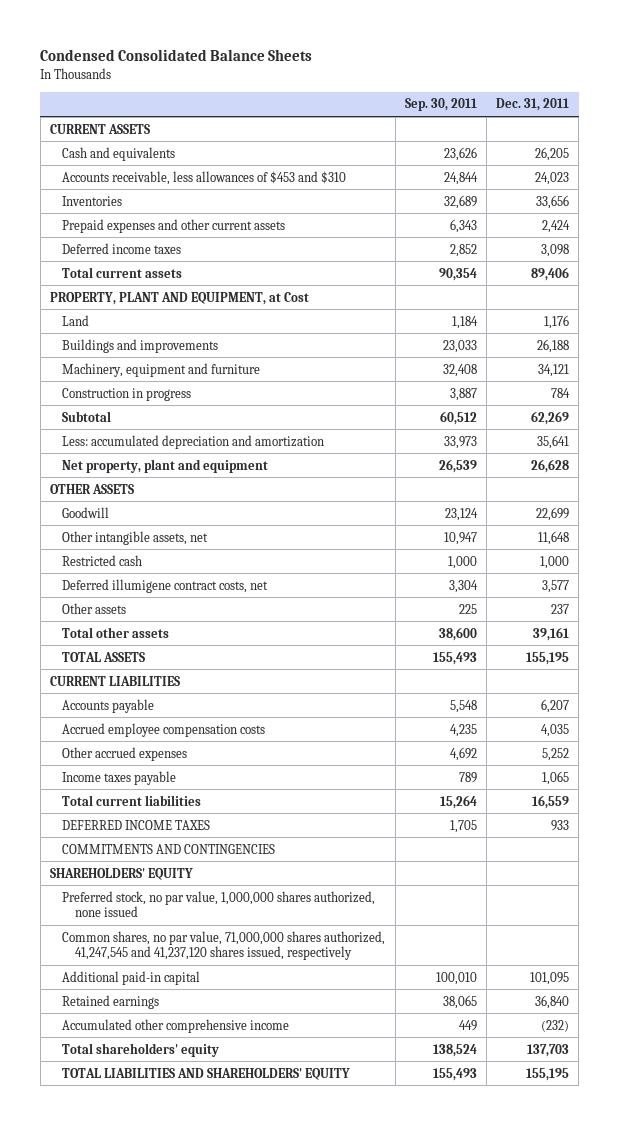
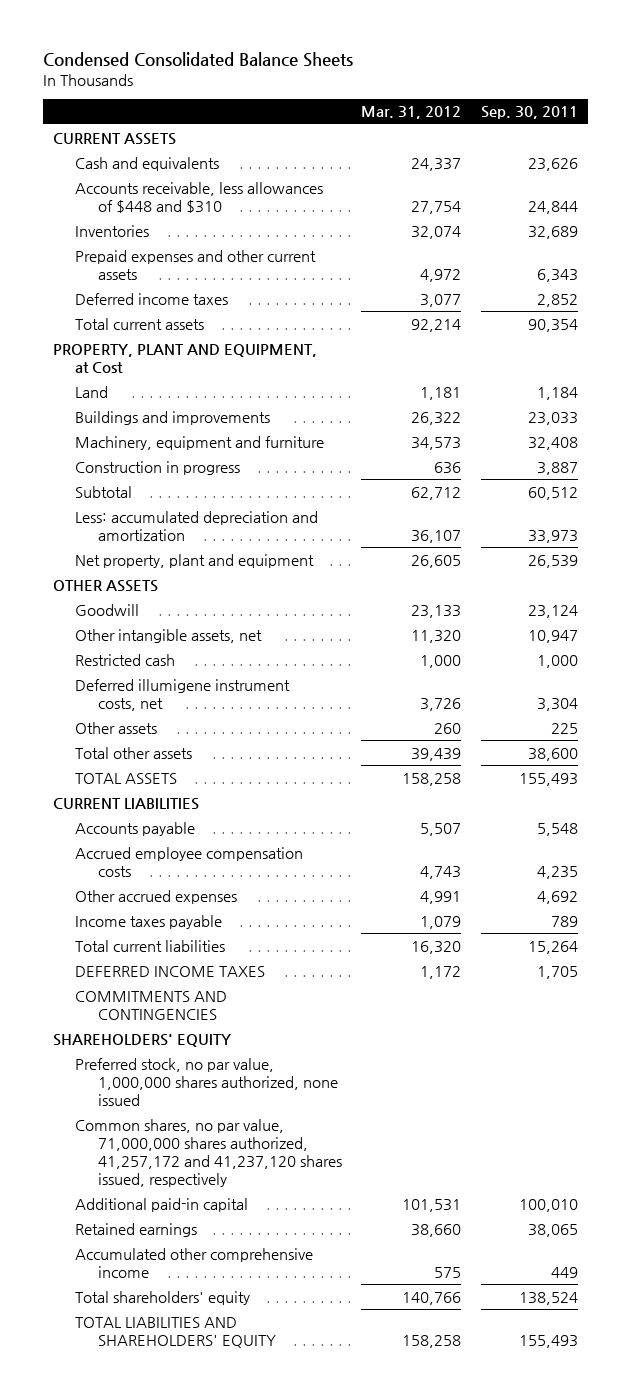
- | Sep. 30, 2011 | Dec. 31, 2011
+ | Mar. 31, 2012 | Sep. 30, 2011
- Accounts receivable, less allowances of $453 and $310 | 24,844 | 24,023
+ Accounts receivable, less allowances of $448 and $310 | 27,754 | 24,844
- Deferred illumigene contract costs, net | 3,304 | 3,577
+ Deferred illumigene instrument costs, net | 3,726 | 3,304
- Common shares, no par value, 71,000,000 shares authorized, 41,247,545 and 41,237,120 shares issued, respectively
+ Common shares, no par value, 71,000,000 shares authorized, 41,257,172 and 41,237,120 shares issued, respectively

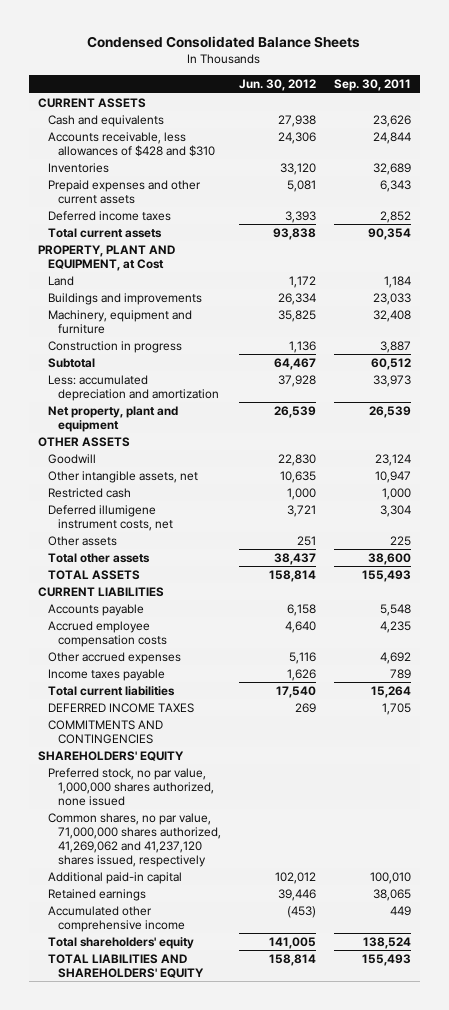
- | Mar. 31, 2012 | Sep. 30, 2011
+ | Jun. 30, 2012 | Sep. 30, 2011
- Accounts receivable, less allowances of $448 and $310 | 27,754 | 24,844
+ Accounts receivable, less allowances of $428 and $310 | 24,306 | 24,844
- Common shares, no par value, 71,000,000 shares authorized, 41,257,172 and 41,237,120 shares issued, respectively
+ Common shares, no par value, 71,000,000 shares authorized, 41,269,062 and 41,237,120 shares issued, respectively

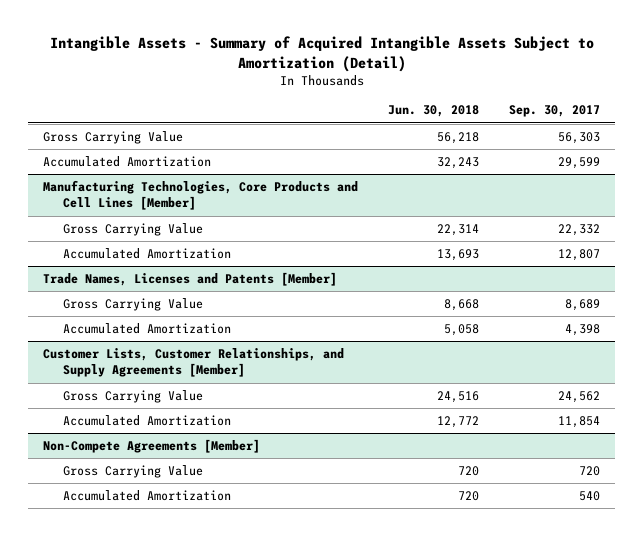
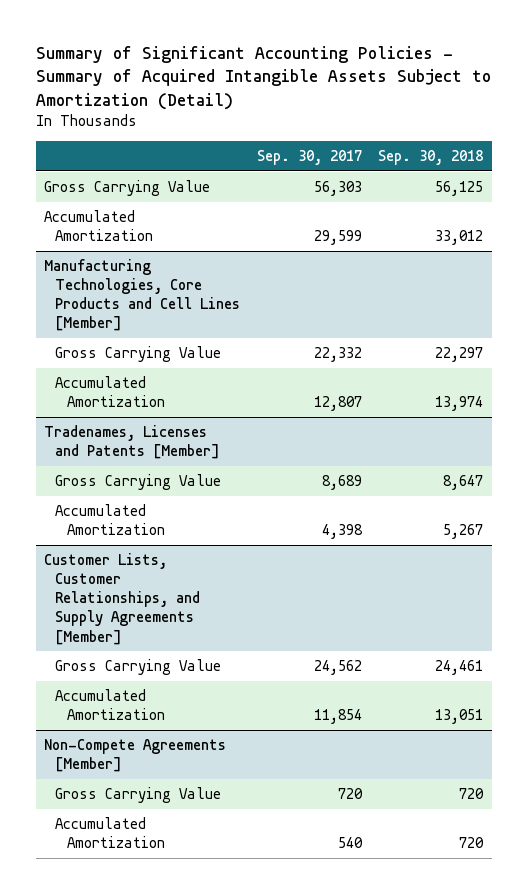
- Intangible Assets - Summary of Acquired Intangible Assets Subject to Amortization (Detail)
+ Summary of Significant Accounting Policies - Summary of Acquired Intangible Assets Subject to Amortization (Detail)
- | Jun. 30, 2018 | Sep. 30, 2017
+ | Sep. 30, 2017 | Sep. 30, 2018
- Trade Names, Licenses and Patents [Member]
+ Tradenames, Licenses and Patents [Member]

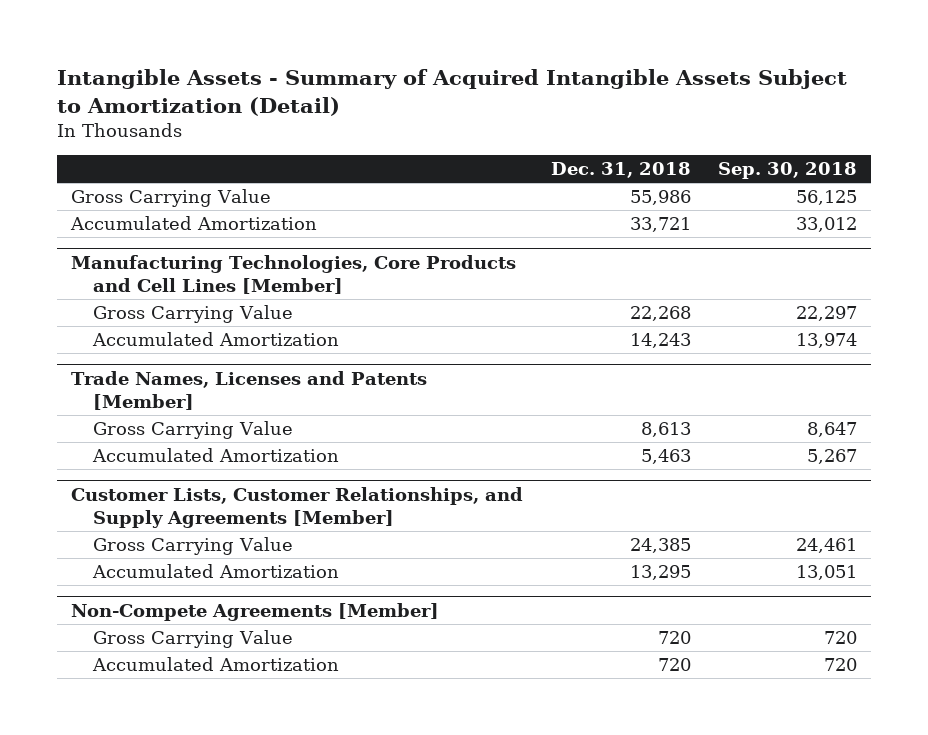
- Summary of Significant Accounting Policies - Summary of Acquired Intangible Assets Subject to Amortization (Detail)
+ Intangible Assets - Summary of Acquired Intangible Assets Subject to Amortization (Detail)
- | Sep. 30, 2017 | Sep. 30, 2018
+ | Dec. 31, 2018 | Sep. 30, 2018
- Tradenames, Licenses and Patents [Member]
+ Trade Names, Licenses and Patents [Member]

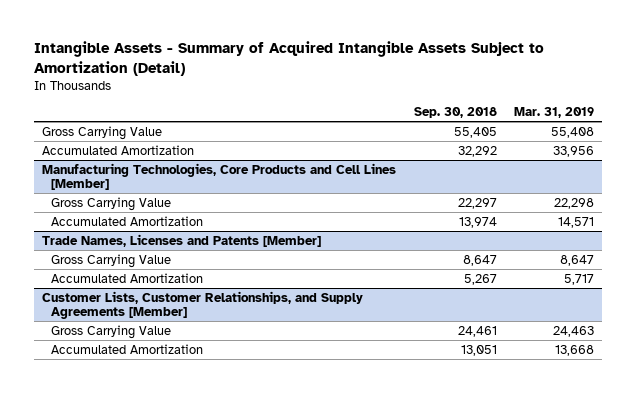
- | Dec. 31, 2018 | Sep. 30, 2018
+ | Sep. 30, 2018 | Mar. 31, 2019
- Gross Carrying Value | 55,986 | 56,125
- Accumulated Amortization | 33,721 | 33,012
+ Gross Carrying Value | 55,405 | 55,408
+ Accumulated Amortization | 32,292 | 33,956
- Non-Compete Agreements [Member]
- Gross Carrying Value | 720 | 720
- Accumulated Amortization | 720 | 720

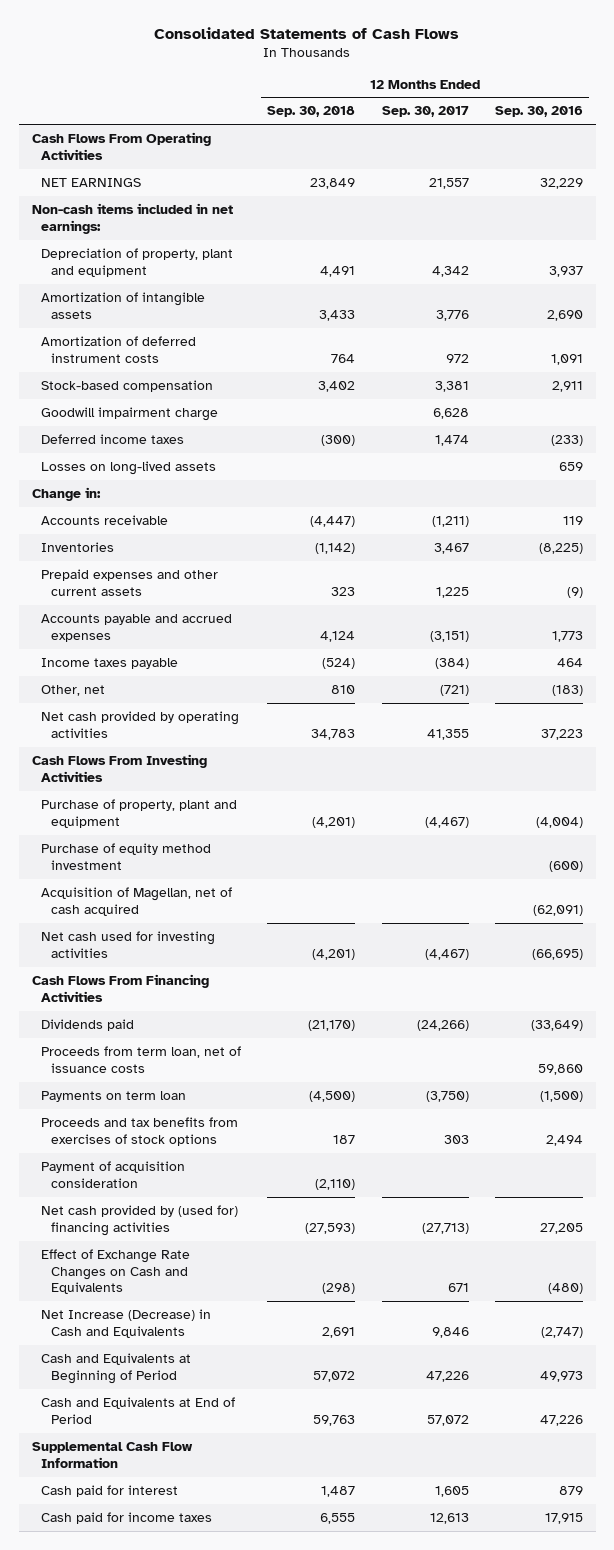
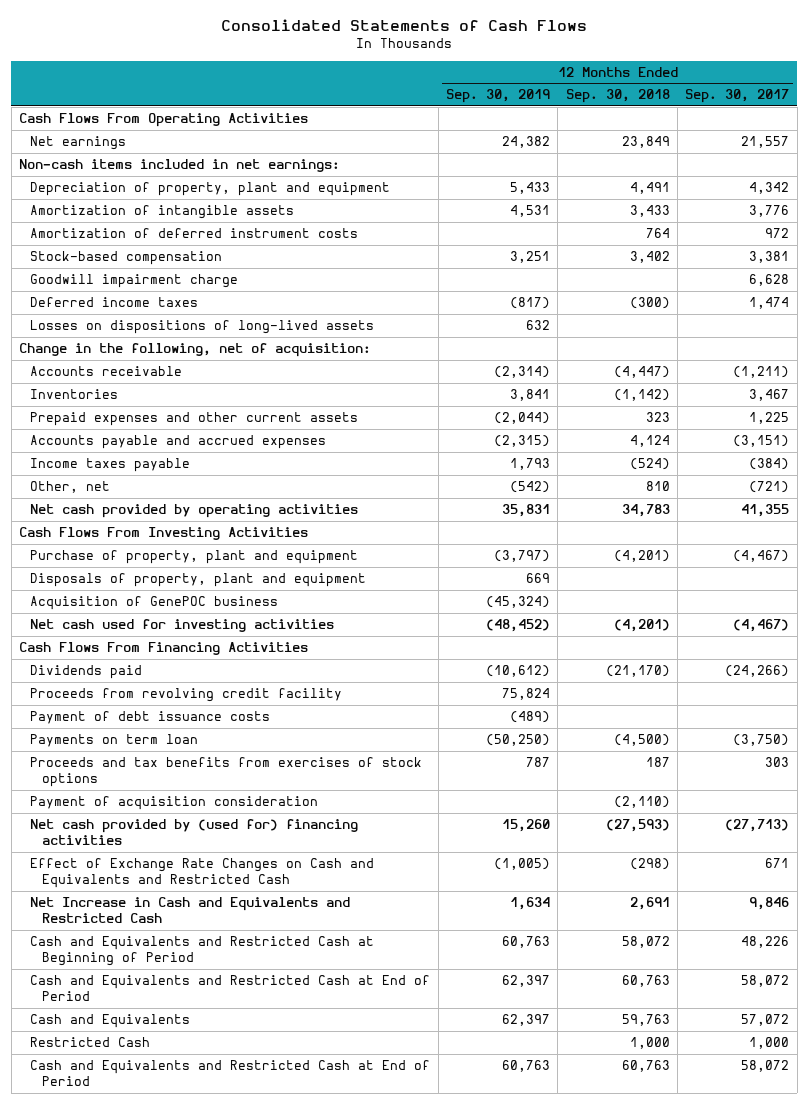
- | 12 Months Ended Sep. 30, 2018 | 12 Months Ended Sep. 30, 2017 | 12 Months Ended Sep. 30, 2016
+ | 12 Months Ended Sep. 30, 2019 | 12 Months Ended Sep. 30, 2018 | 12 Months Ended Sep. 30, 2017
- NET EARNINGS | 23,849 | 21,557 | 32,229
+ Net earnings | 24,382 | 23,849 | 21,557
- Losses on long-lived assets | | | 659
- Change in:
+ Losses on dispositions of long-lived assets | 632 | |
+ Change in the following, net of acquisition:
- Purchase of equity method investment | | | (600)
- Acquisition of Magellan, net of cash acquired | | | (62,091)
+ Disposals of property, plant and equipment | 669 | |
+ Acquisition of GenePOC business | (45,324) | |
- Proceeds from term loan, net of issuance costs | | | 59,860
+ Proceeds from revolving credit facility | 75,824 | |
+ Payment of debt issuance costs | (489) | |
- Effect of Exchange Rate Changes on Cash and Equivalents | (298) | 671 | (480)
- Net Increase (Decrease) in Cash and Equivalents | 2,691 | 9,846 | (2,747)
- Cash and Equivalents at Beginning of Period | 57,072 | 47,226 | 49,973
- Cash and Equivalents at End of Period | 59,763 | 57,072 | 47,226
- Supplemental Cash Flow Information
- Cash paid for interest | 1,487 | 1,605 | 879
- Cash paid for income taxes | 6,555 | 12,613 | 17,915
+ Effect of Exchange Rate Changes on Cash and Equivalents and Restricted Cash | (1,005) | (298) | 671
+ Net Increase in Cash and Equivalents and Restricted Cash | 1,634 | 2,691 | 9,846
+ Cash and Equivalents and Restricted Cash at Beginning of Period | 60,763 | 58,072 | 48,226
+ Cash and Equivalents and Restricted Cash at End of Period | 62,397 | 60,763 | 58,072
+ Cash and Equivalents | 62,397 | 59,763 | 57,072
+ Restricted Cash | | 1,000 | 1,000
+ Cash and Equivalents and Restricted Cash at End of Period | 60,763 | 60,763 | 58,072

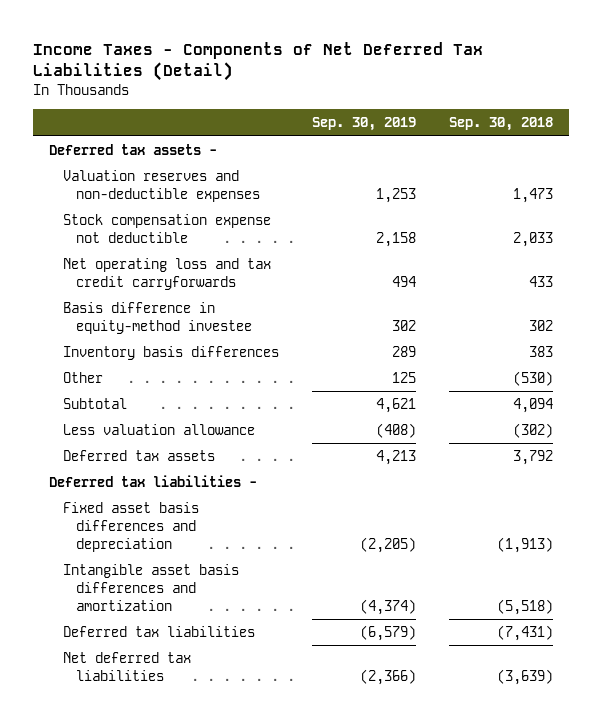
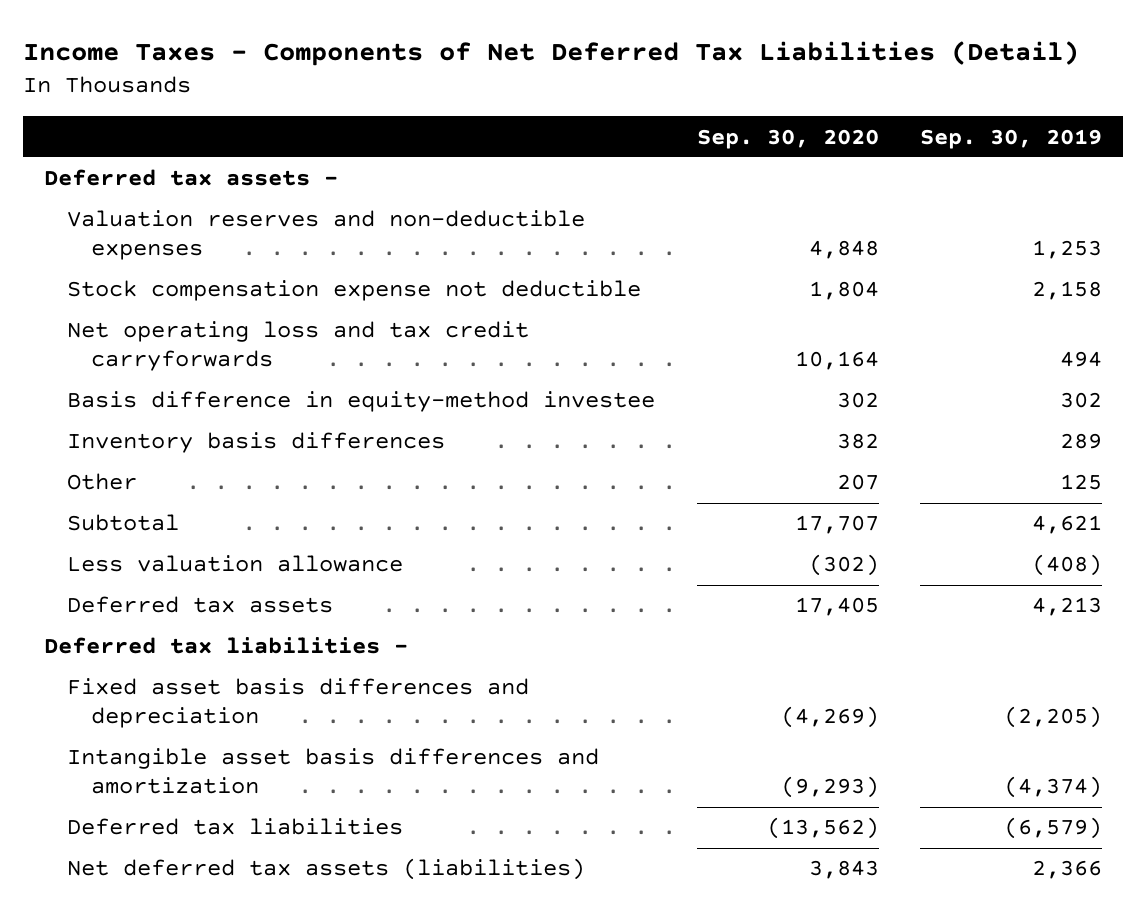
- | Sep. 30, 2019 | Sep. 30, 2018
+ | Sep. 30, 2020 | Sep. 30, 2019
- Net deferred tax liabilities | (2,366) | (3,639)
+ Net deferred tax assets (liabilities) | 3,843 | 2,366

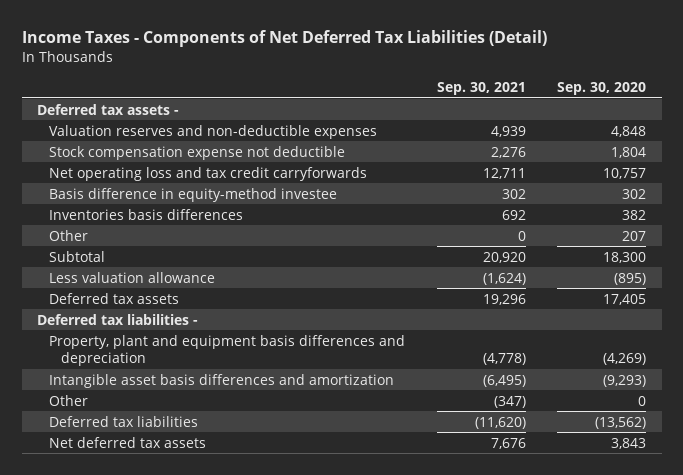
- | Sep. 30, 2020 | Sep. 30, 2019
+ | Sep. 30, 2021 | Sep. 30, 2020
- Net operating loss and tax credit carryforwards | 10,164 | 494
+ Net operating loss and tax credit carryforwards | 12,711 | 10,757
- Inventory basis differences | 382 | 289
+ Inventories basis differences | 692 | 382
- Subtotal | 17,707 | 4,621
- Less valuation allowance | (302) | (408)
+ Subtotal | 20,920 | 18,300
+ Less valuation allowance | (1,624) | (895)
- Fixed asset basis differences and depreciation | (4,269) | (2,205)
+ Property, plant and equipment basis differences and depreciation | (4,778) | (4,269)
+ Other | (347) | 0
- Net deferred tax assets (liabilities) | 3,843 | 2,366
+ Net deferred tax assets | 7,676 | 3,843

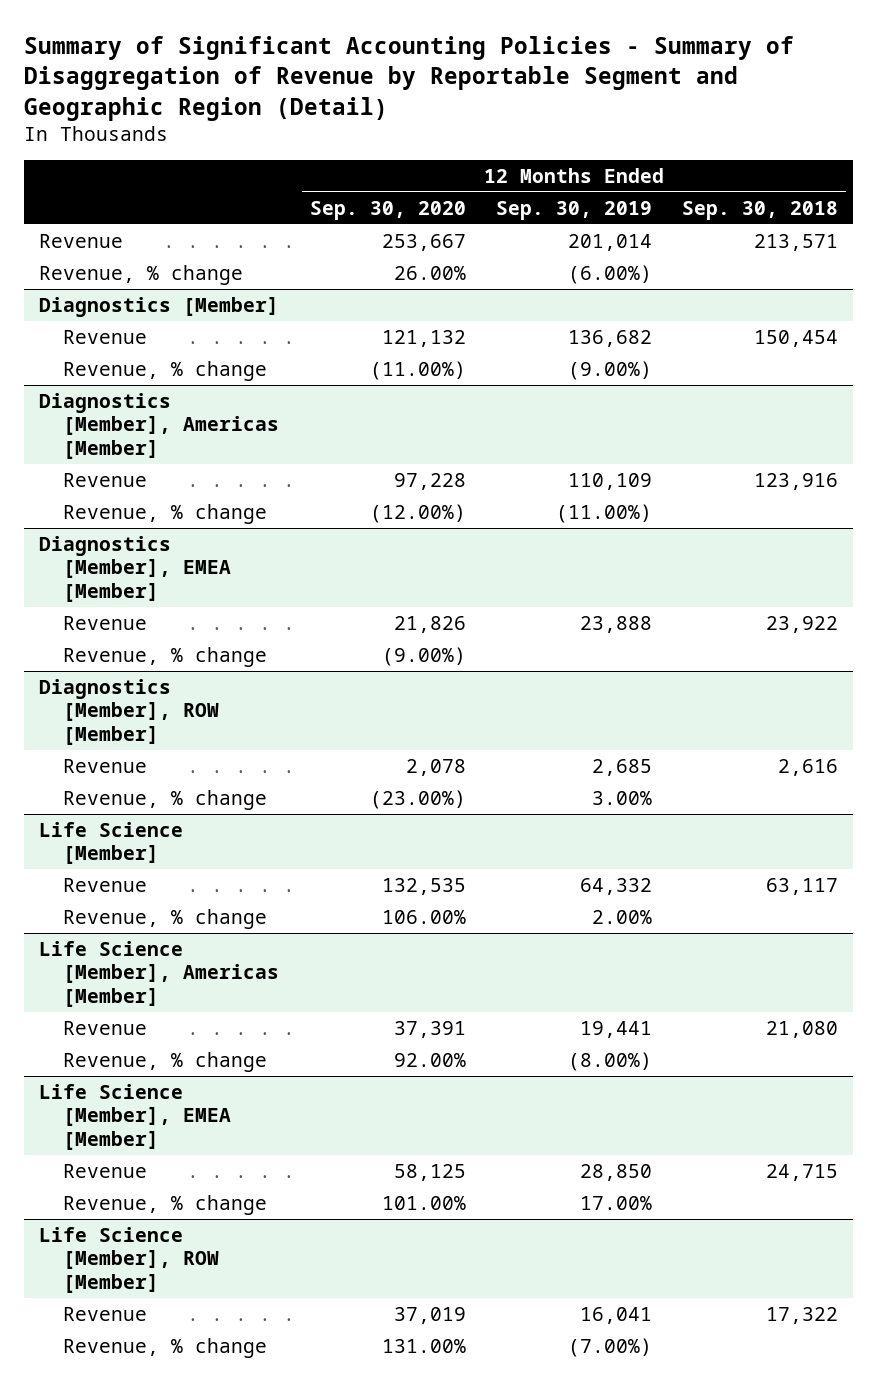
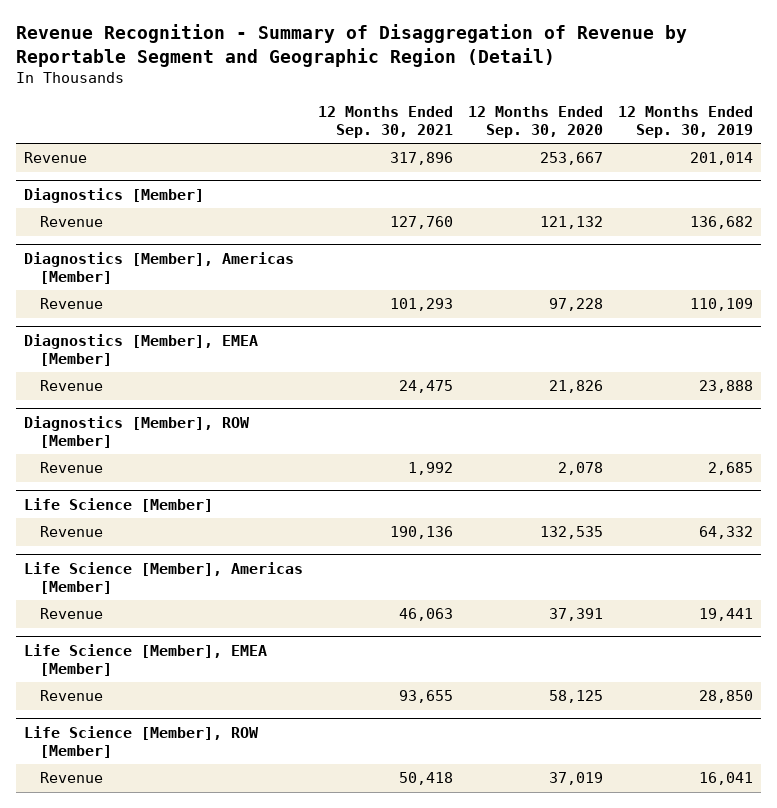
- Summary of Significant Accounting Policies - Summary of Disaggregation of Revenue by Reportable Segment and Geographic Region (Detail)
+ Revenue Recognition - Summary of Disaggregation of Revenue by Reportable Segment and Geographic Region (Detail)
- | 12 Months Ended Sep. 30, 2020 | 12 Months Ended Sep. 30, 2019 | 12 Months Ended Sep. 30, 2018
+ | 12 Months Ended Sep. 30, 2021 | 12 Months Ended Sep. 30, 2020 | 12 Months Ended Sep. 30, 2019
- Revenue, % change | 26.00% | (6.00%) |
@ Diagnostics [Member]
- Revenue, % change | (11.00%) | (9.00%) |
@ Diagnostics [Member], Americas [Member]
- Revenue, % change | (12.00%) | (11.00%) |
@ Diagnostics [Member], EMEA [Member]
- Revenue, % change | (9.00%) | |
@ Diagnostics [Member], ROW [Member]
- Revenue, % change | (23.00%) | 3.00% |
@ Life Science [Member]
- Revenue, % change | 106.00% | 2.00% |
@ Life Science [Member], Americas [Member]
- Revenue, % change | 92.00% | (8.00%) |
@ Life Science [Member], EMEA [Member]
- Revenue, % change | 101.00% | 17.00% |
@ Life Science [Member], ROW [Member]
- Revenue, % change | 131.00% | (7.00%) |

